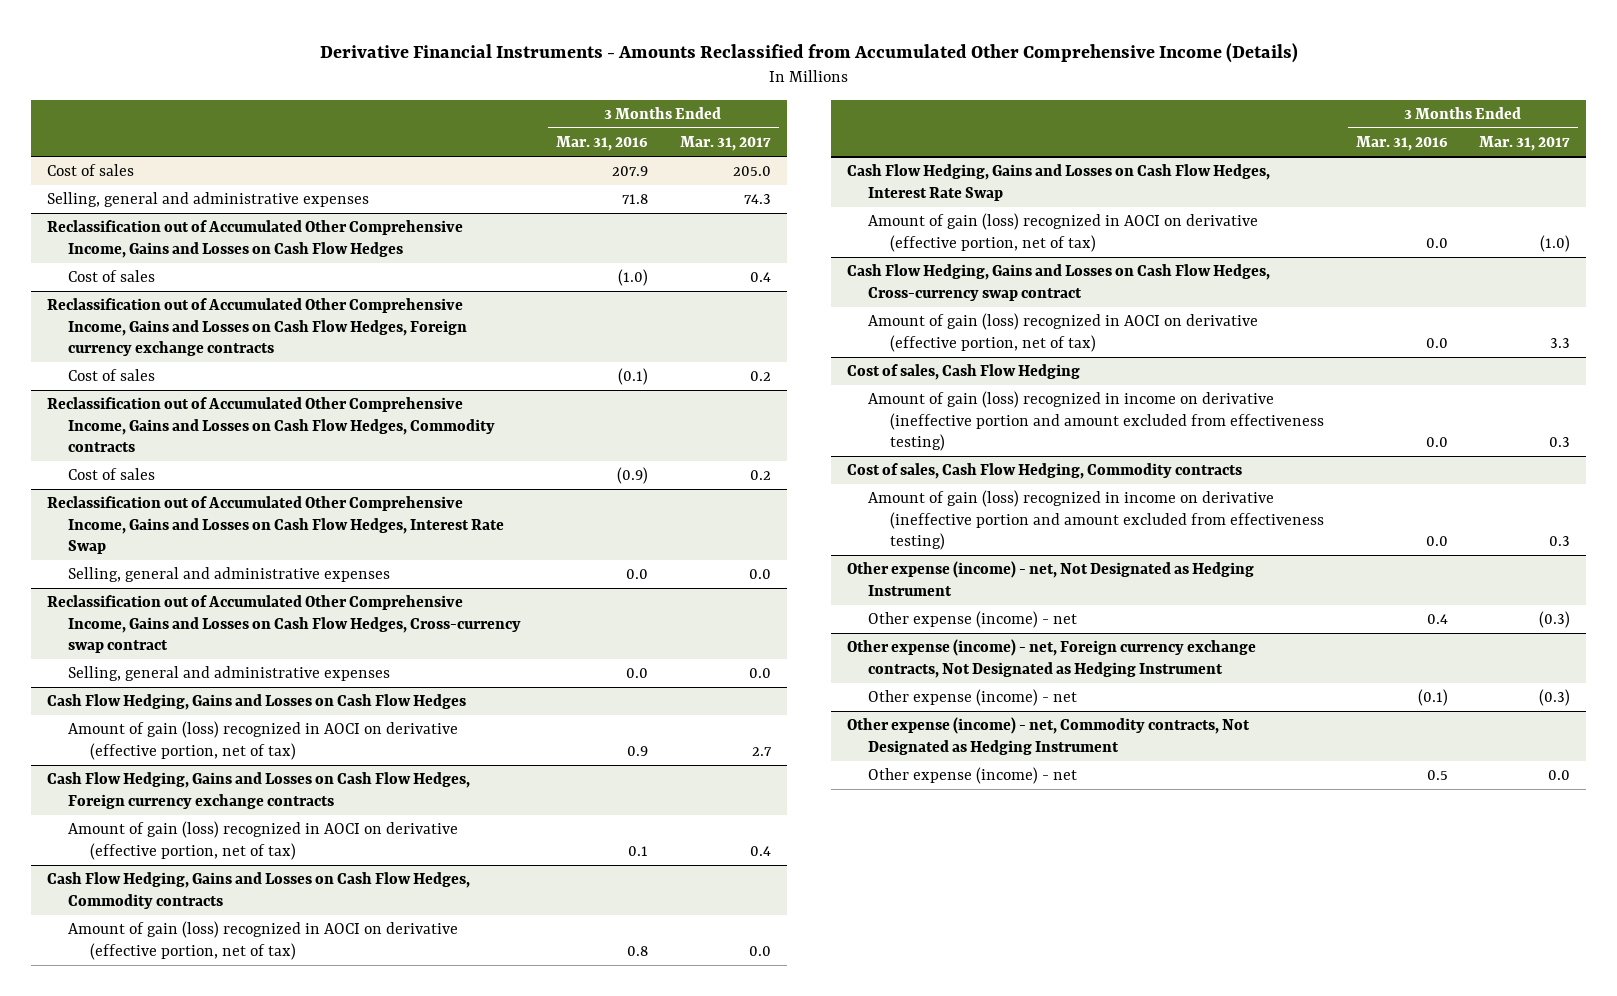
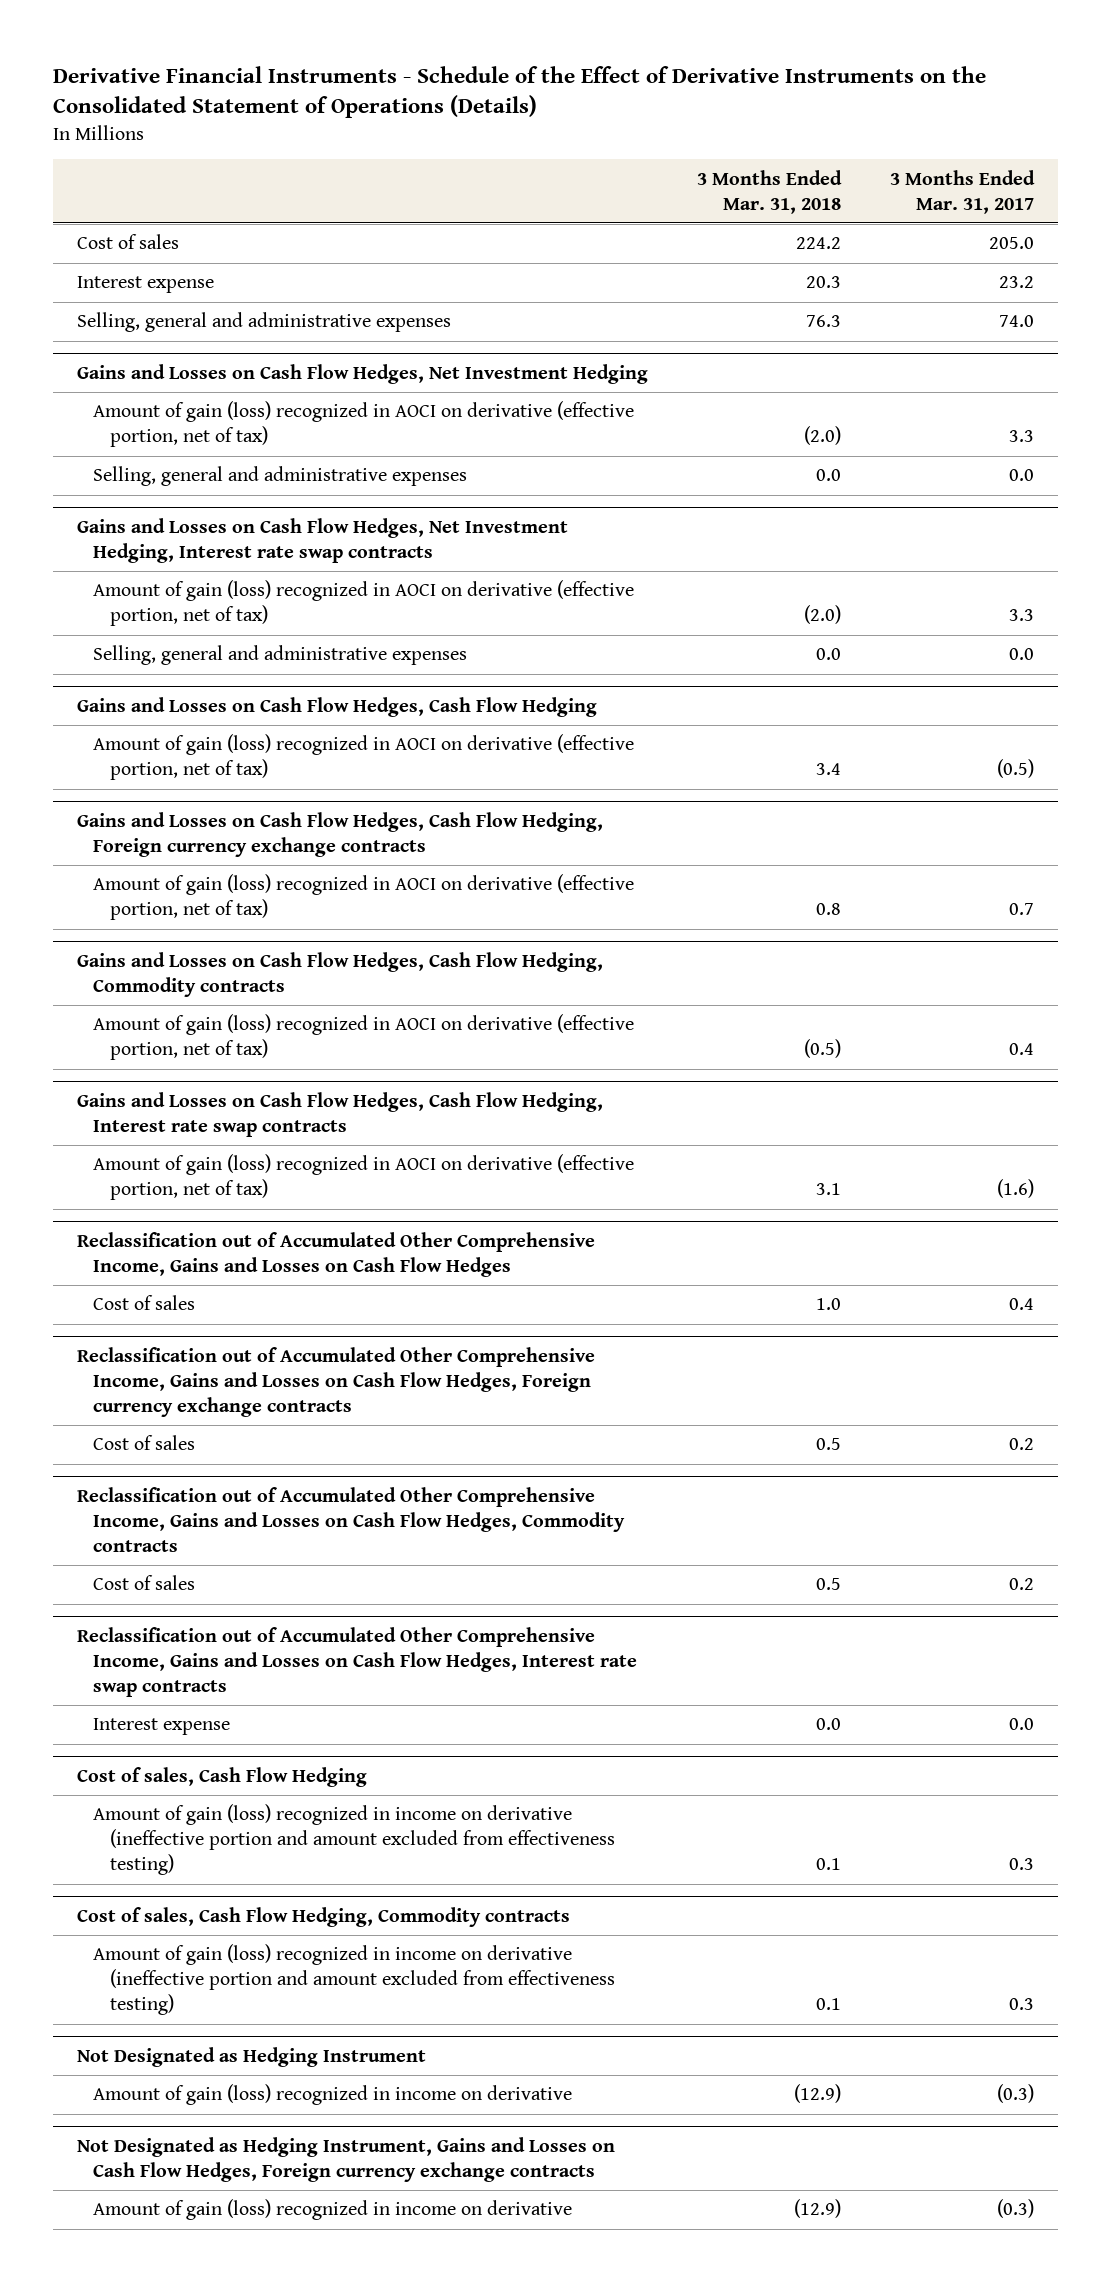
- Derivative Financial Instruments - Amounts Reclassified from Accumulated Other Comprehensive Income (Details)
+ Derivative Financial Instruments - Schedule of the Effect of Derivative Instruments on the Consolidated Statement of Operations (Details)
- | 3 Months Ended Mar. 31, 2016 | 3 Months Ended Mar. 31, 2017
+ | 3 Months Ended Mar. 31, 2018 | 3 Months Ended Mar. 31, 2017
- Selling, general and administrative expenses | 71.8 | 74.3
+ Interest expense | 20.3 | 23.2
+ Selling, general and administrative expenses | 76.3 | 74.0
+ Gains and Losses on Cash Flow Hedges, Net Investment Hedging
+ Amount of gain (loss) recognized in AOCI on derivative (effective portion, net of tax) | (2.0) | 3.3
+ Selling, general and administrative expenses | 0.0 | 0.0
+ Gains and Losses on Cash Flow Hedges, Net Investment Hedging, Interest rate swap contracts
+ Amount of gain (loss) recognized in AOCI on derivative (effective portion, net of tax) | (2.0) | 3.3
+ Selling, general and administrative expenses | 0.0 | 0.0
+ Gains and Losses on Cash Flow Hedges, Cash Flow Hedging
+ Amount of gain (loss) recognized in AOCI on derivative (effective portion, net of tax) | 3.4 | (0.5)
+ Gains and Losses on Cash Flow Hedges, Cash Flow Hedging, Foreign currency exchange contracts
+ Amount of gain (loss) recognized in AOCI on derivative (effective portion, net of tax) | 0.8 | 0.7
+ Gains and Losses on Cash Flow Hedges, Cash Flow Hedging, Commodity contracts
+ Amount of gain (loss) recognized in AOCI on derivative (effective portion, net of tax) | (0.5) | 0.4
+ Gains and Losses on Cash Flow Hedges, Cash Flow Hedging, Interest rate swap contracts
+ Amount of gain (loss) recognized in AOCI on derivative (effective portion, net of tax) | 3.1 | (1.6)
- Reclassification out of Accumulated Other Comprehensive Income, Gains and Losses on Cash Flow Hedges, Interest Rate Swap
- Selling, general and administrative expenses | 0.0 | 0.0
- Reclassification out of Accumulated Other Comprehensive Income, Gains and Losses on Cash Flow Hedges, Cross-currency swap contract
- Selling, general and administrative expenses | 0.0 | 0.0
- Cash Flow Hedging, Gains and Losses on Cash Flow Hedges
- Amount of gain (loss) recognized in AOCI on derivative (effective portion, net of tax) | 0.9 | 2.7
- Cash Flow Hedging, Gains and Losses on Cash Flow Hedges, Foreign currency exchange contracts
- Amount of gain (loss) recognized in AOCI on derivative (effective portion, net of tax) | 0.1 | 0.4
- Cash Flow Hedging, Gains and Losses on Cash Flow Hedges, Commodity contracts
- Amount of gain (loss) recognized in AOCI on derivative (effective portion, net of tax) | 0.8 | 0.0
- Cash Flow Hedging, Gains and Losses on Cash Flow Hedges, Interest Rate Swap
- Amount of gain (loss) recognized in AOCI on derivative (effective portion, net of tax) | 0.0 | (1.0)
- Cash Flow Hedging, Gains and Losses on Cash Flow Hedges, Cross-currency swap contract
- Amount of gain (loss) recognized in AOCI on derivative (effective portion, net of tax) | 0.0 | 3.3
+ Reclassification out of Accumulated Other Comprehensive Income, Gains and Losses on Cash Flow Hedges, Interest rate swap contracts
+ Interest expense | 0.0 | 0.0
- Other expense (income) - net, Not Designated as Hedging Instrument
- Other expense (income) - net | 0.4 | (0.3)
- Other expense (income) - net, Foreign currency exchange contracts, Not Designated as Hedging Instrument
- Other expense (income) - net | (0.1) | (0.3)
- Other expense (income) - net, Commodity contracts, Not Designated as Hedging Instrument
- Other expense (income) - net | 0.5 | 0.0
+ Not Designated as Hedging Instrument
+ Amount of gain (loss) recognized in income on derivative | (12.9) | (0.3)
+ Not Designated as Hedging Instrument, Gains and Losses on Cash Flow Hedges, Foreign currency exchange contracts
+ Amount of gain (loss) recognized in income on derivative | (12.9) | (0.3)

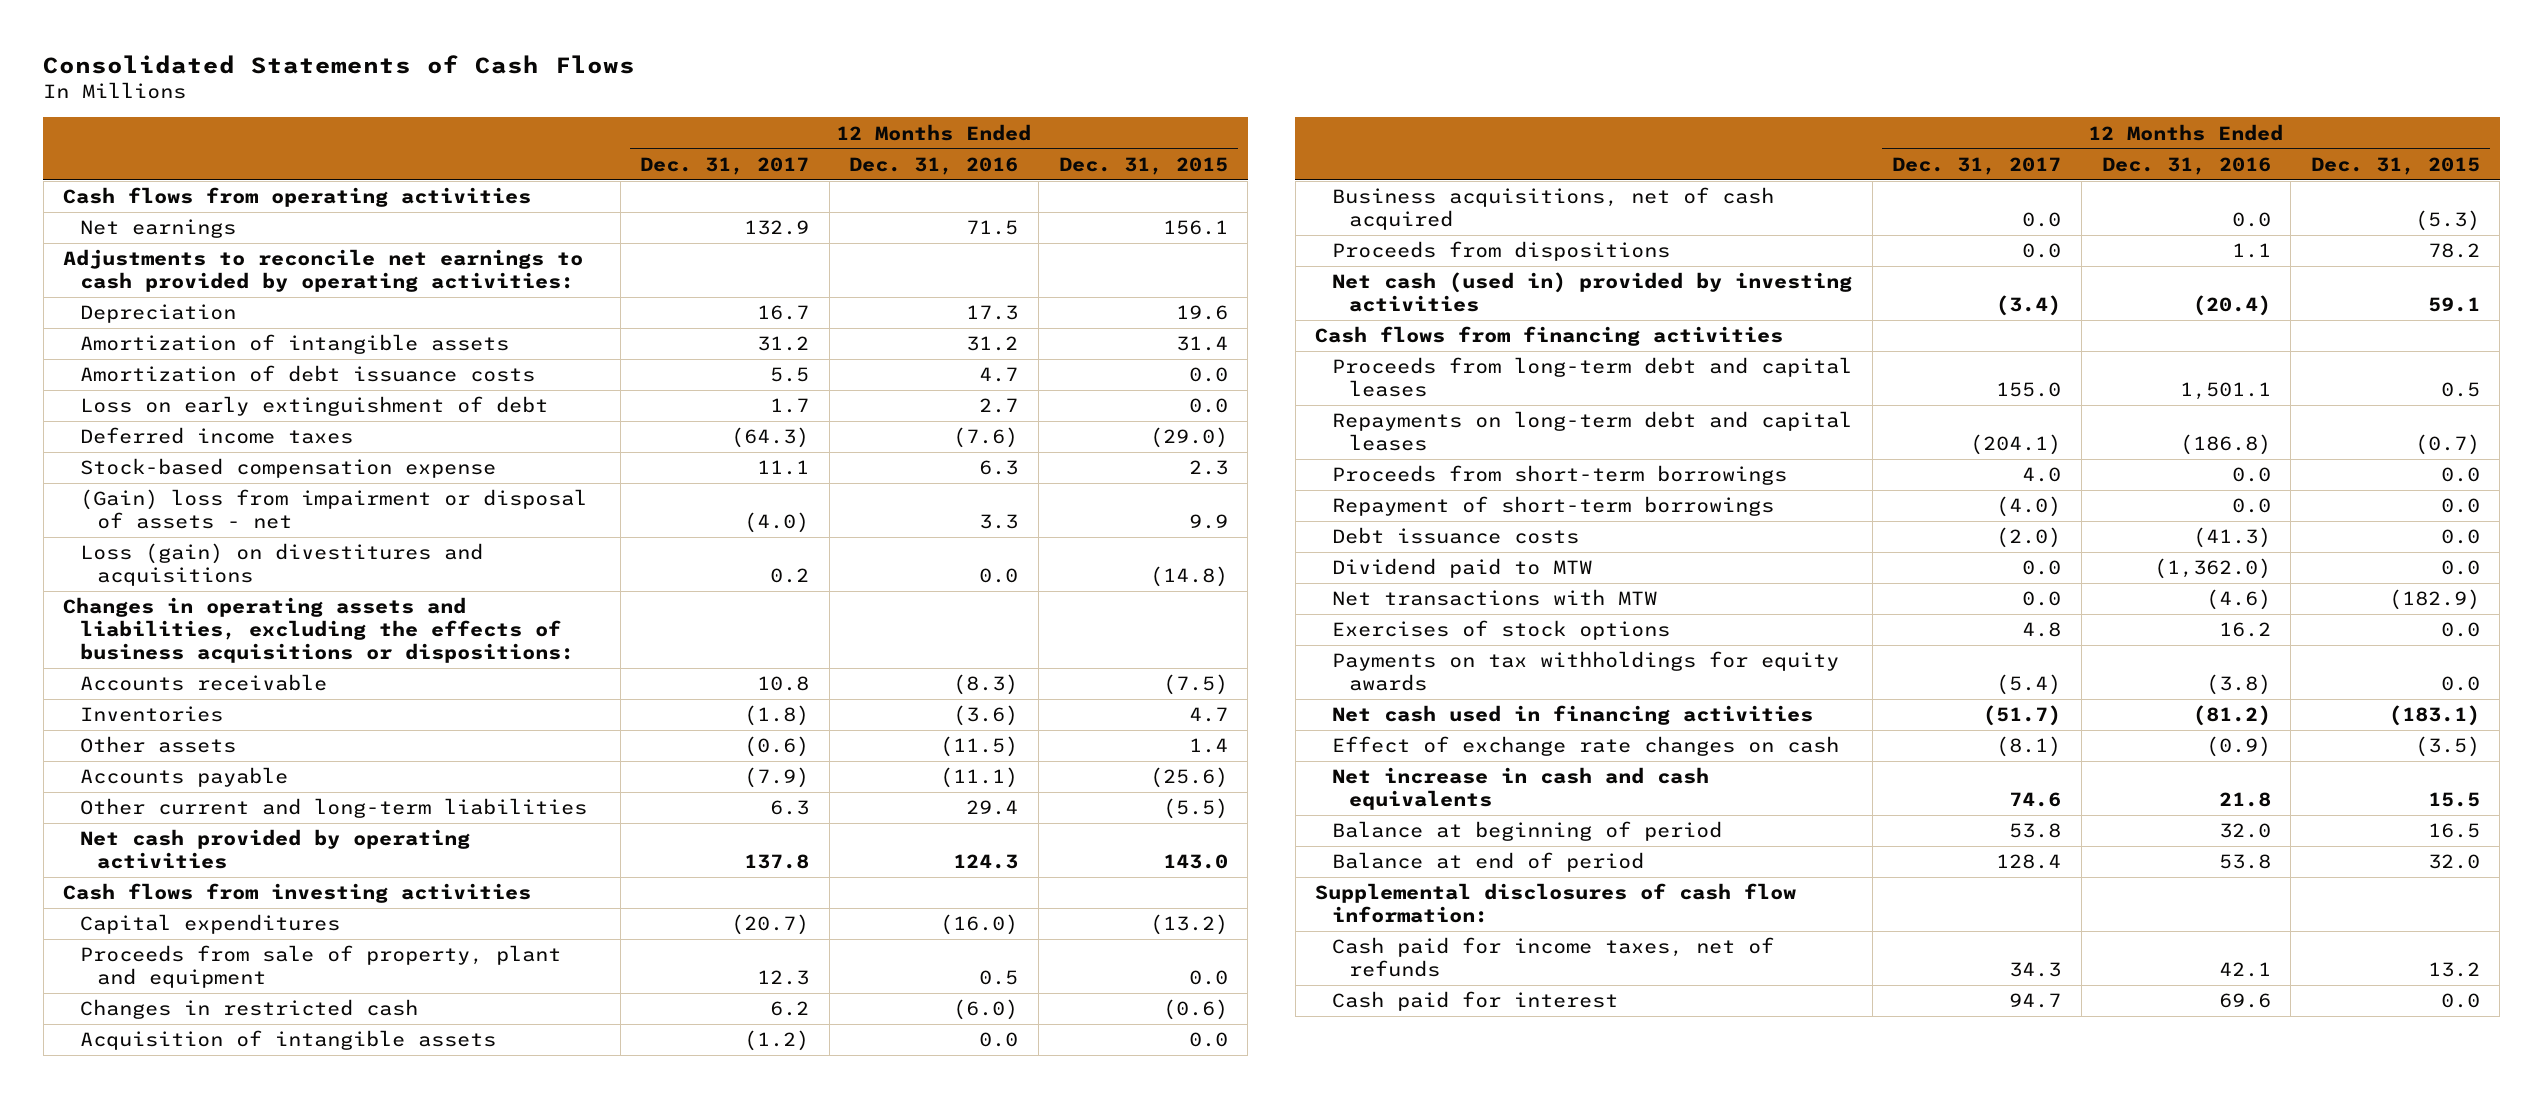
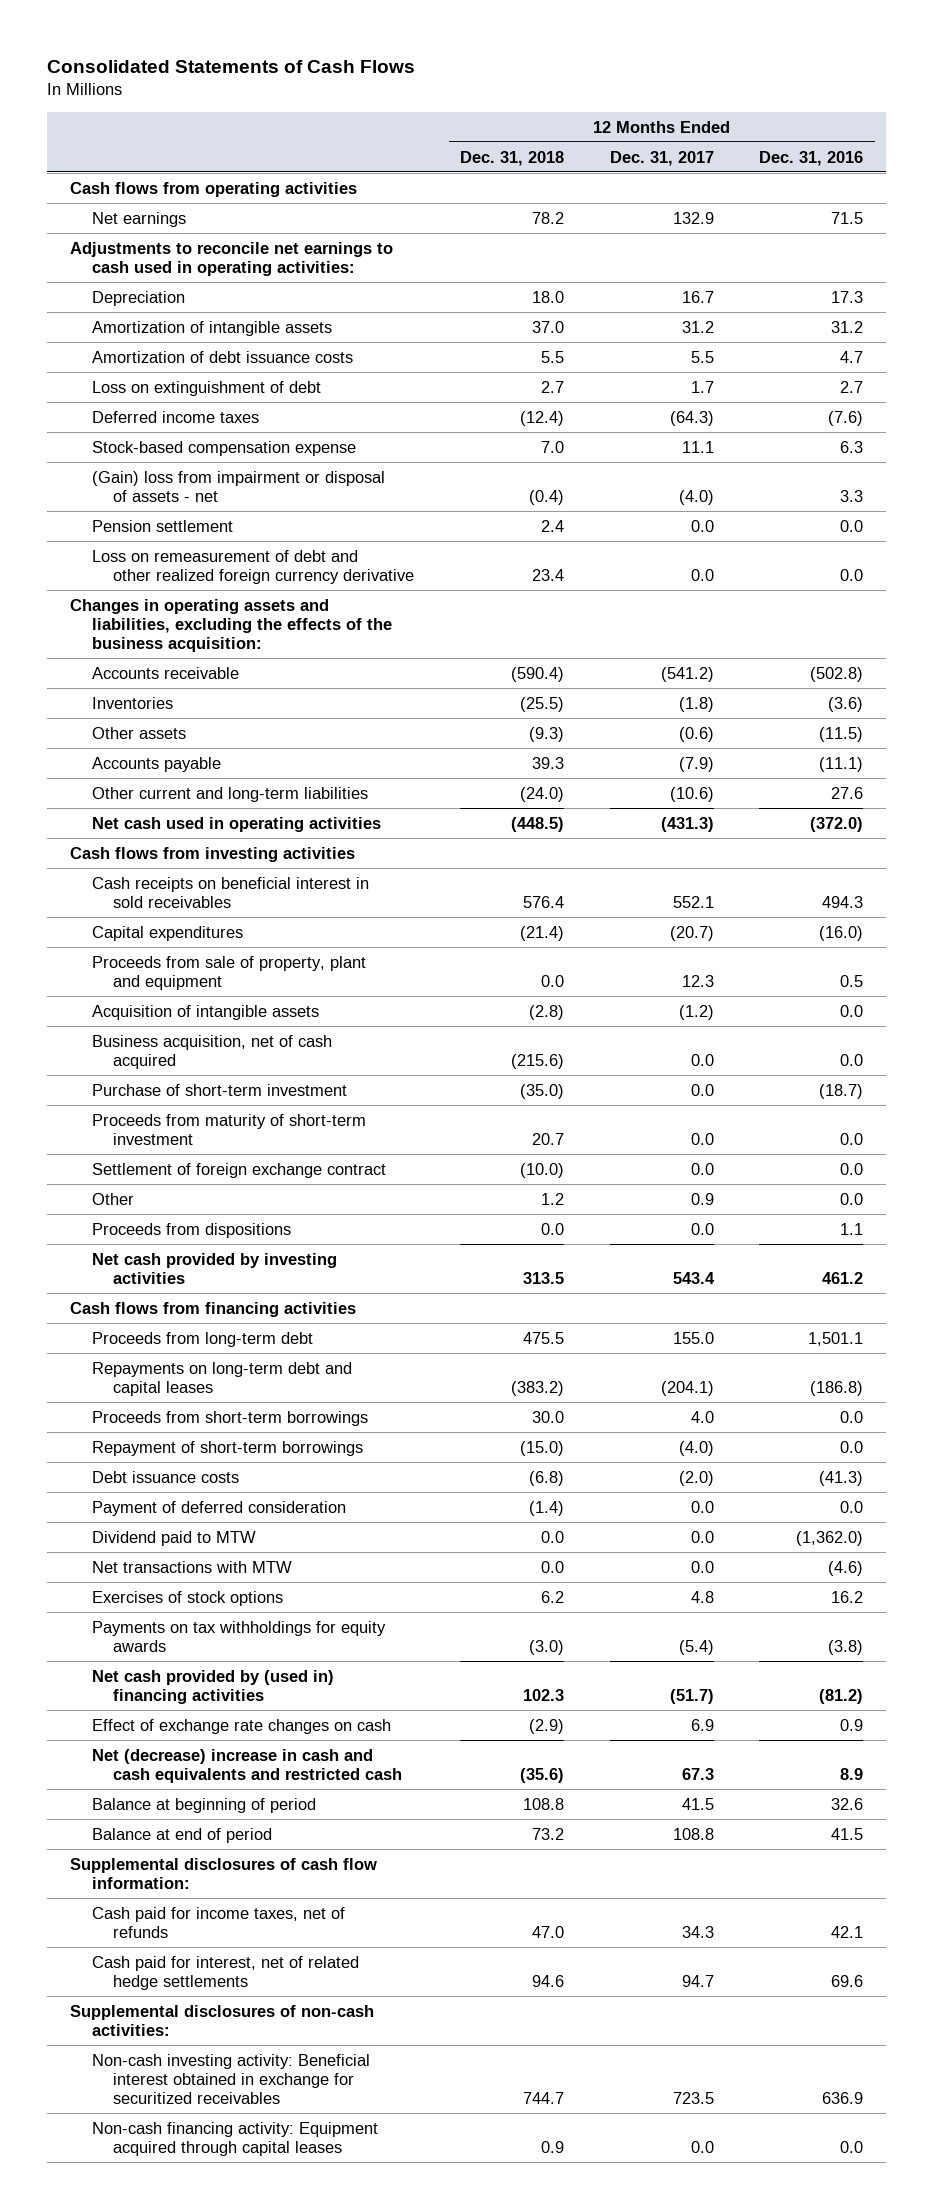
- | 12 Months Ended Dec. 31, 2017 | 12 Months Ended Dec. 31, 2016 | 12 Months Ended Dec. 31, 2015
+ | 12 Months Ended Dec. 31, 2018 | 12 Months Ended Dec. 31, 2017 | 12 Months Ended Dec. 31, 2016
- Adjustments to reconcile net earnings to cash provided by operating activities:
+ Adjustments to reconcile net earnings to cash used in operating activities:
- Loss on early extinguishment of debt | 1.7 | 2.7 | 0.0
+ Loss on extinguishment of debt | 2.7 | 1.7 | 2.7
- Loss (gain) on divestitures and acquisitions | 0.2 | 0.0 | (14.8)
- Changes in operating assets and liabilities, excluding the effects of business acquisitions or dispositions:
- Accounts receivable | 10.8 | (8.3) | (7.5)
+ Pension settlement | 2.4 | 0.0 | 0.0
+ Loss on remeasurement of debt and other realized foreign currency derivative | 23.4 | 0.0 | 0.0
+ Changes in operating assets and liabilities, excluding the effects of the business acquisition:
+ Accounts receivable | (590.4) | (541.2) | (502.8)
- Other current and long-term liabilities | 6.3 | 29.4 | (5.5)
- Net cash provided by operating activities | 137.8 | 124.3 | 143.0
+ Other current and long-term liabilities | (24.0) | (10.6) | 27.6
+ Net cash used in operating activities | (448.5) | (431.3) | (372.0)
+ Cash receipts on beneficial interest in sold receivables | 576.4 | 552.1 | 494.3
- Changes in restricted cash | 6.2 | (6.0) | (0.6)
- Business acquisitions, net of cash acquired | 0.0 | 0.0 | (5.3)
+ Business acquisition, net of cash acquired | (215.6) | 0.0 | 0.0
+ Purchase of short-term investment | (35.0) | 0.0 | (18.7)
+ Proceeds from maturity of short-term investment | 20.7 | 0.0 | 0.0
+ Settlement of foreign exchange contract | (10.0) | 0.0 | 0.0
+ Other | 1.2 | 0.9 | 0.0
- Net cash (used in) provided by investing activities | (3.4) | (20.4) | 59.1
+ Net cash provided by investing activities | 313.5 | 543.4 | 461.2
- Proceeds from long-term debt and capital leases | 155.0 | 1,501.1 | 0.5
+ Proceeds from long-term debt | 475.5 | 155.0 | 1,501.1
+ Payment of deferred consideration | (1.4) | 0.0 | 0.0
- Net cash used in financing activities | (51.7) | (81.2) | (183.1)
- Effect of exchange rate changes on cash | (8.1) | (0.9) | (3.5)
- Net increase in cash and cash equivalents | 74.6 | 21.8 | 15.5
- Balance at beginning of period | 53.8 | 32.0 | 16.5
- Balance at end of period | 128.4 | 53.8 | 32.0
+ Net cash provided by (used in) financing activities | 102.3 | (51.7) | (81.2)
+ Effect of exchange rate changes on cash | (2.9) | 6.9 | 0.9
+ Net (decrease) increase in cash and cash equivalents and restricted cash | (35.6) | 67.3 | 8.9
+ Balance at beginning of period | 108.8 | 41.5 | 32.6
+ Balance at end of period | 73.2 | 108.8 | 41.5
- Cash paid for interest | 94.7 | 69.6 | 0.0
+ Cash paid for interest, net of related hedge settlements | 94.6 | 94.7 | 69.6
+ Supplemental disclosures of non-cash activities:
+ Non-cash investing activity: Beneficial interest obtained in exchange for securitized receivables | 744.7 | 723.5 | 636.9
+ Non-cash financing activity: Equipment acquired through capital leases | 0.9 | 0.0 | 0.0

